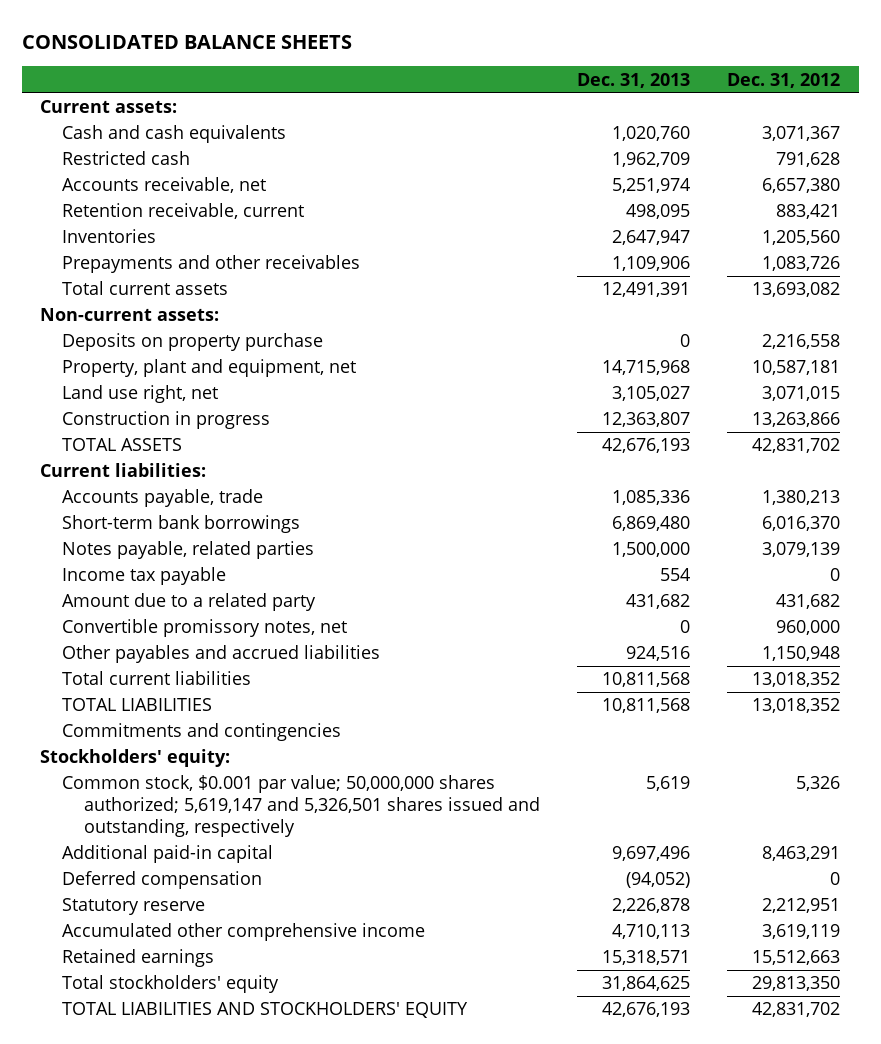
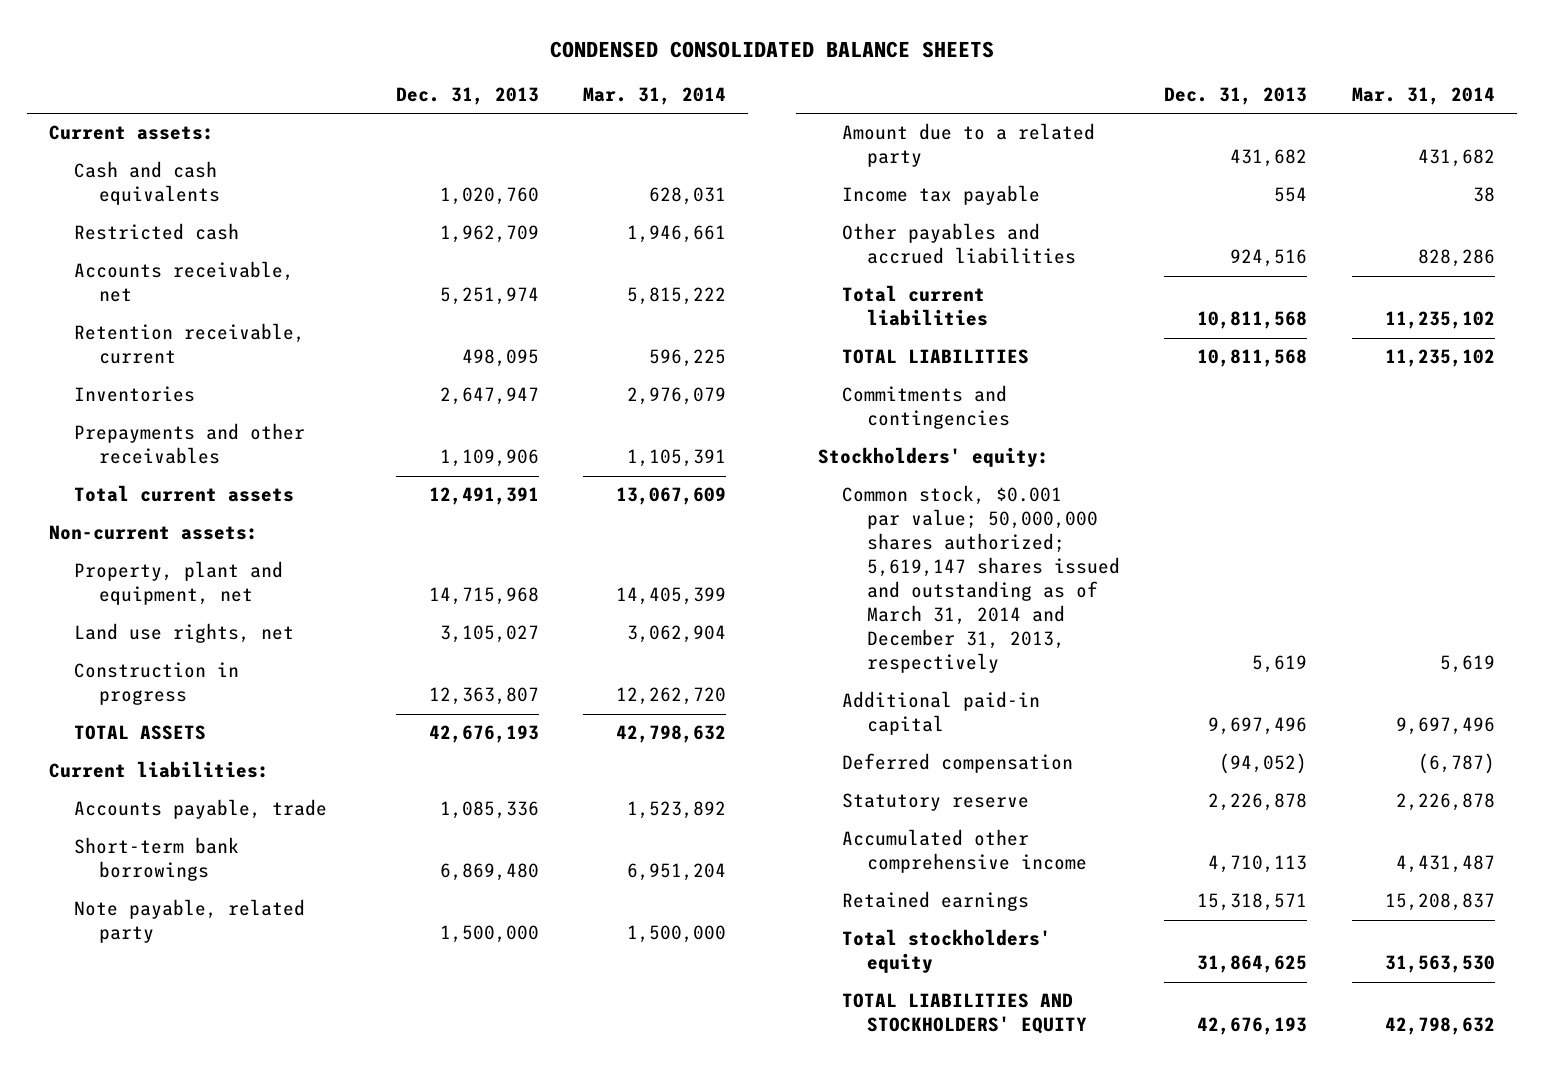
- CONSOLIDATED BALANCE SHEETS
+ CONDENSED CONSOLIDATED BALANCE SHEETS
- | Dec. 31, 2013 | Dec. 31, 2012
+ | Dec. 31, 2013 | Mar. 31, 2014
- Deposits on property purchase | 0 | 2,216,558
- Land use right, net | 3,105,027 | 3,071,015
+ Land use rights, net | 3,105,027 | 3,062,904
- Notes payable, related parties | 1,500,000 | 3,079,139
+ Note payable, related party | 1,500,000 | 1,500,000
- Convertible promissory notes, net | 0 | 960,000
moved down: Income tax payable | 554 | 38
- Common stock, $0.001 par value; 50,000,000 shares authorized; 5,619,147 and 5,326,501 shares issued and outstanding, respectively | 5,619 | 5,326
+ Common stock, $0.001 par value; 50,000,000 shares authorized; 5,619,147 shares issued and outstanding as of March 31, 2014 and December 31, 2013, respectively | 5,619 | 5,619

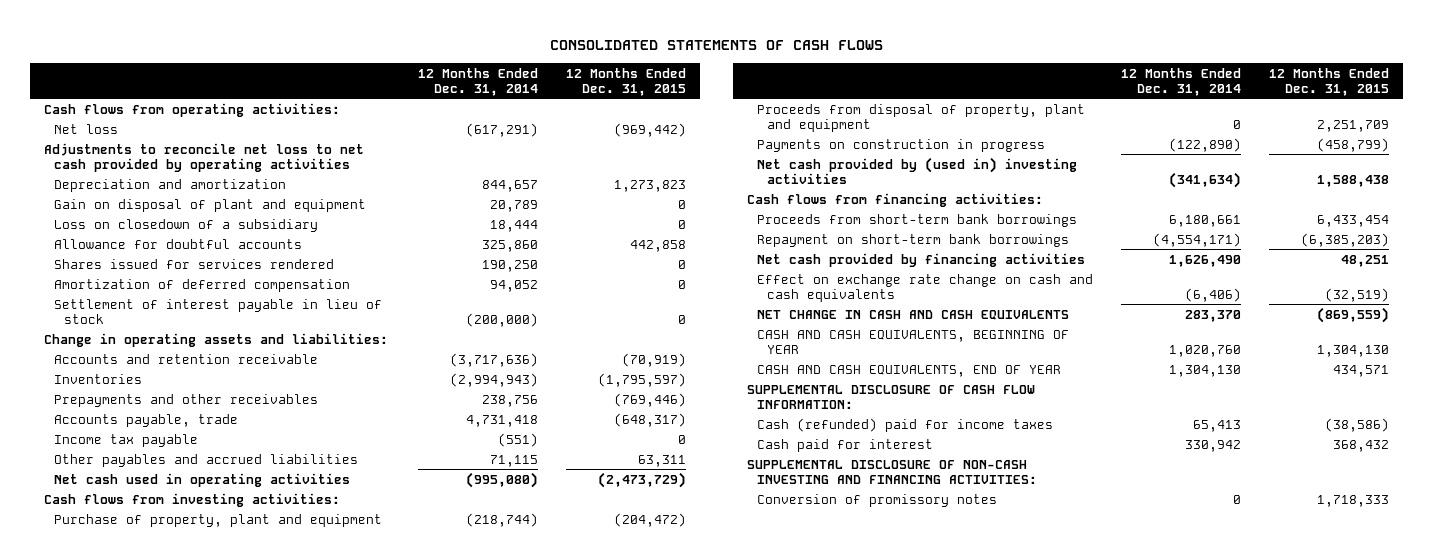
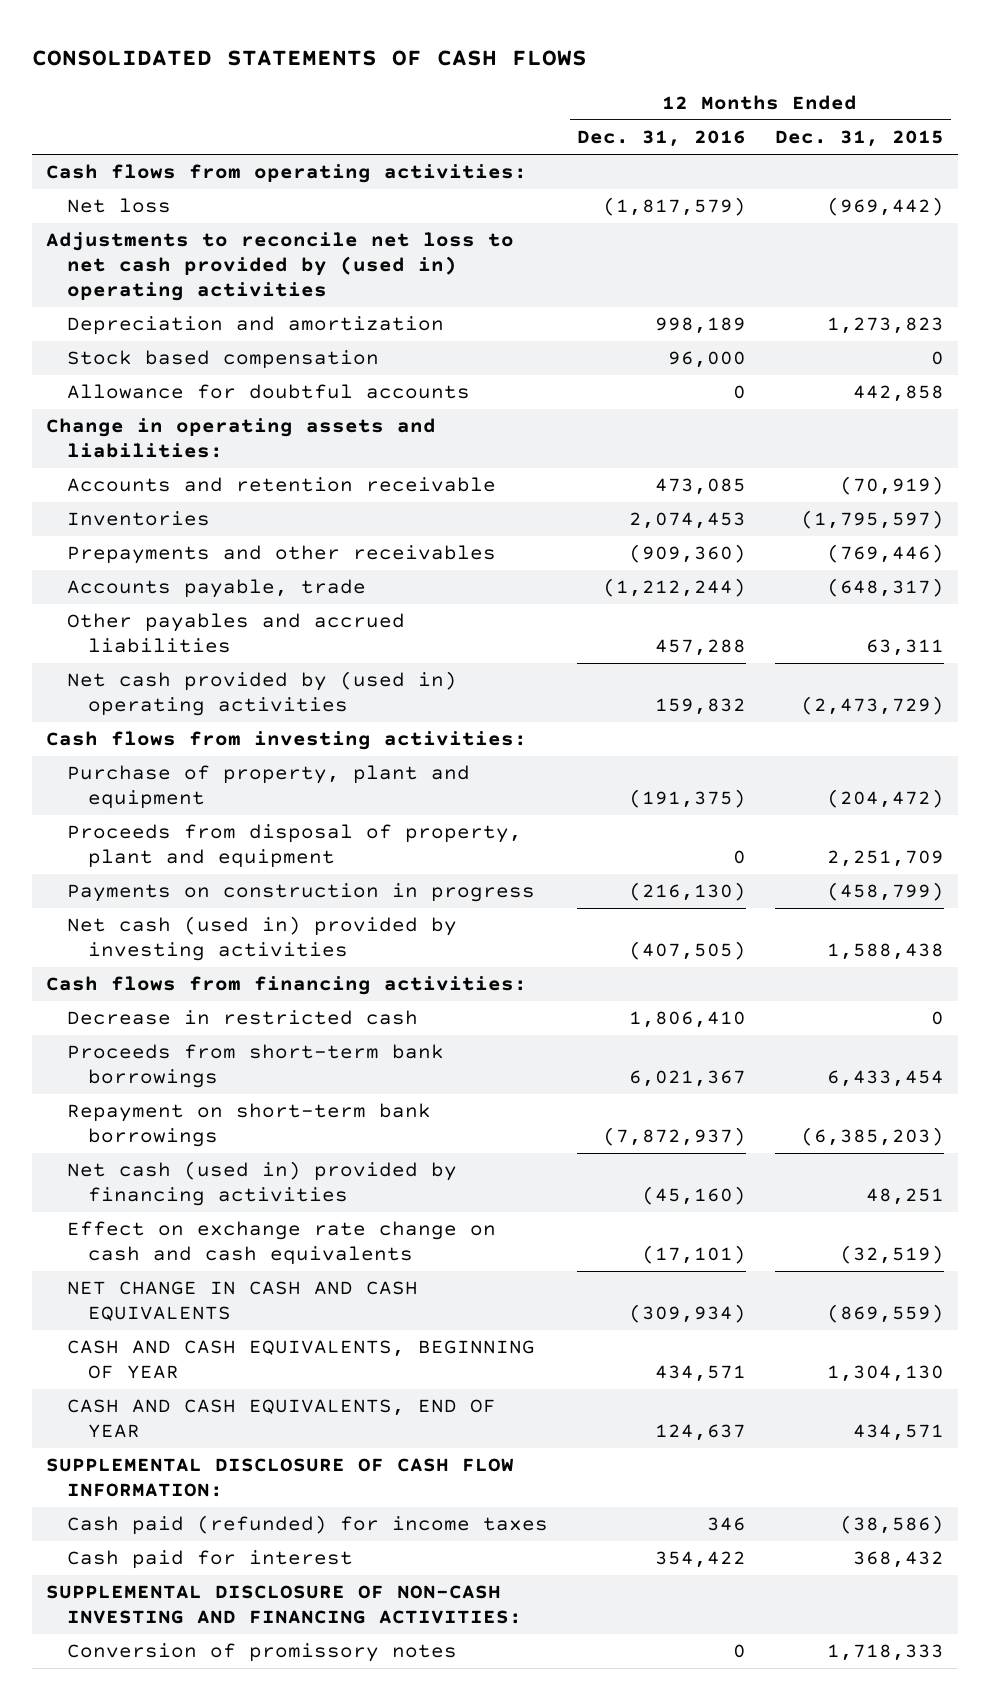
- | 12 Months Ended Dec. 31, 2014 | 12 Months Ended Dec. 31, 2015
+ | 12 Months Ended Dec. 31, 2016 | 12 Months Ended Dec. 31, 2015
- Adjustments to reconcile net loss to net cash provided by operating activities
+ Adjustments to reconcile net loss to net cash provided by (used in) operating activities
- Gain on disposal of plant and equipment | 20,789 | 0
- Loss on closedown of a subsidiary | 18,444 | 0
+ Stock based compensation | 96,000 | 0
- Shares issued for services rendered | 190,250 | 0
- Amortization of deferred compensation | 94,052 | 0
- Settlement of interest payable in lieu of stock | (200,000) | 0
- Income tax payable | (551) | 0
- Net cash used in operating activities | (995,080) | (2,473,729)
+ Net cash provided by (used in) operating activities | 159,832 | (2,473,729)
- Net cash provided by (used in) investing activities | (341,634) | 1,588,438
+ Net cash (used in) provided by investing activities | (407,505) | 1,588,438
+ Decrease in restricted cash | 1,806,410 | 0
- Net cash provided by financing activities | 1,626,490 | 48,251
+ Net cash (used in) provided by financing activities | (45,160) | 48,251
- Cash (refunded) paid for income taxes | 65,413 | (38,586)
+ Cash paid (refunded) for income taxes | 346 | (38,586)

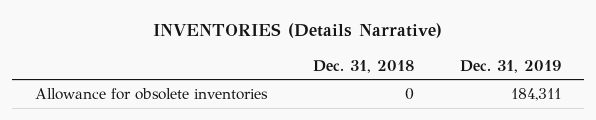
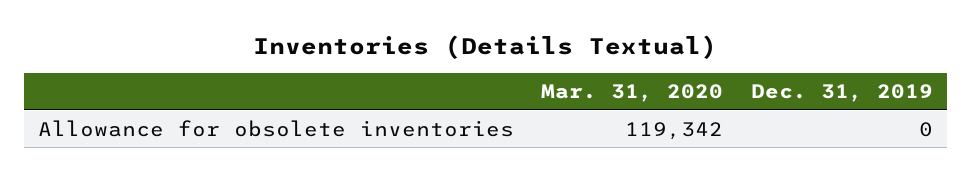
- INVENTORIES (Details Narrative)
+ Inventories (Details Textual)
- | Dec. 31, 2018 | Dec. 31, 2019
+ | Mar. 31, 2020 | Dec. 31, 2019
- Allowance for obsolete inventories | 0 | 184,311
+ Allowance for obsolete inventories | 119,342 | 0

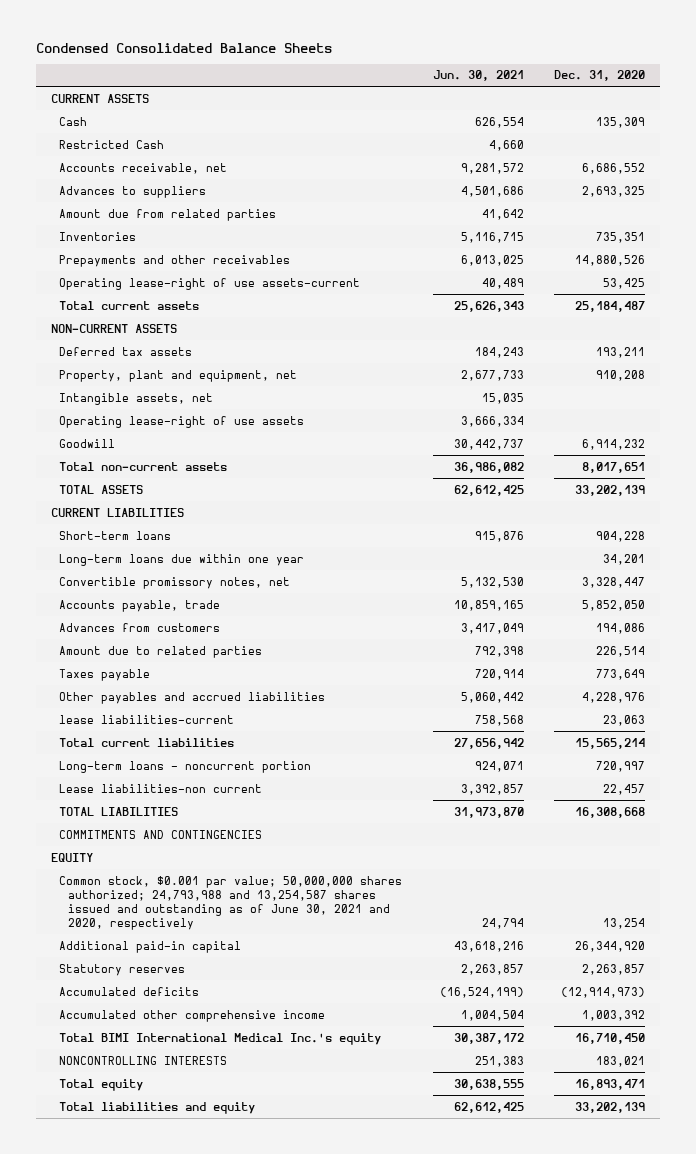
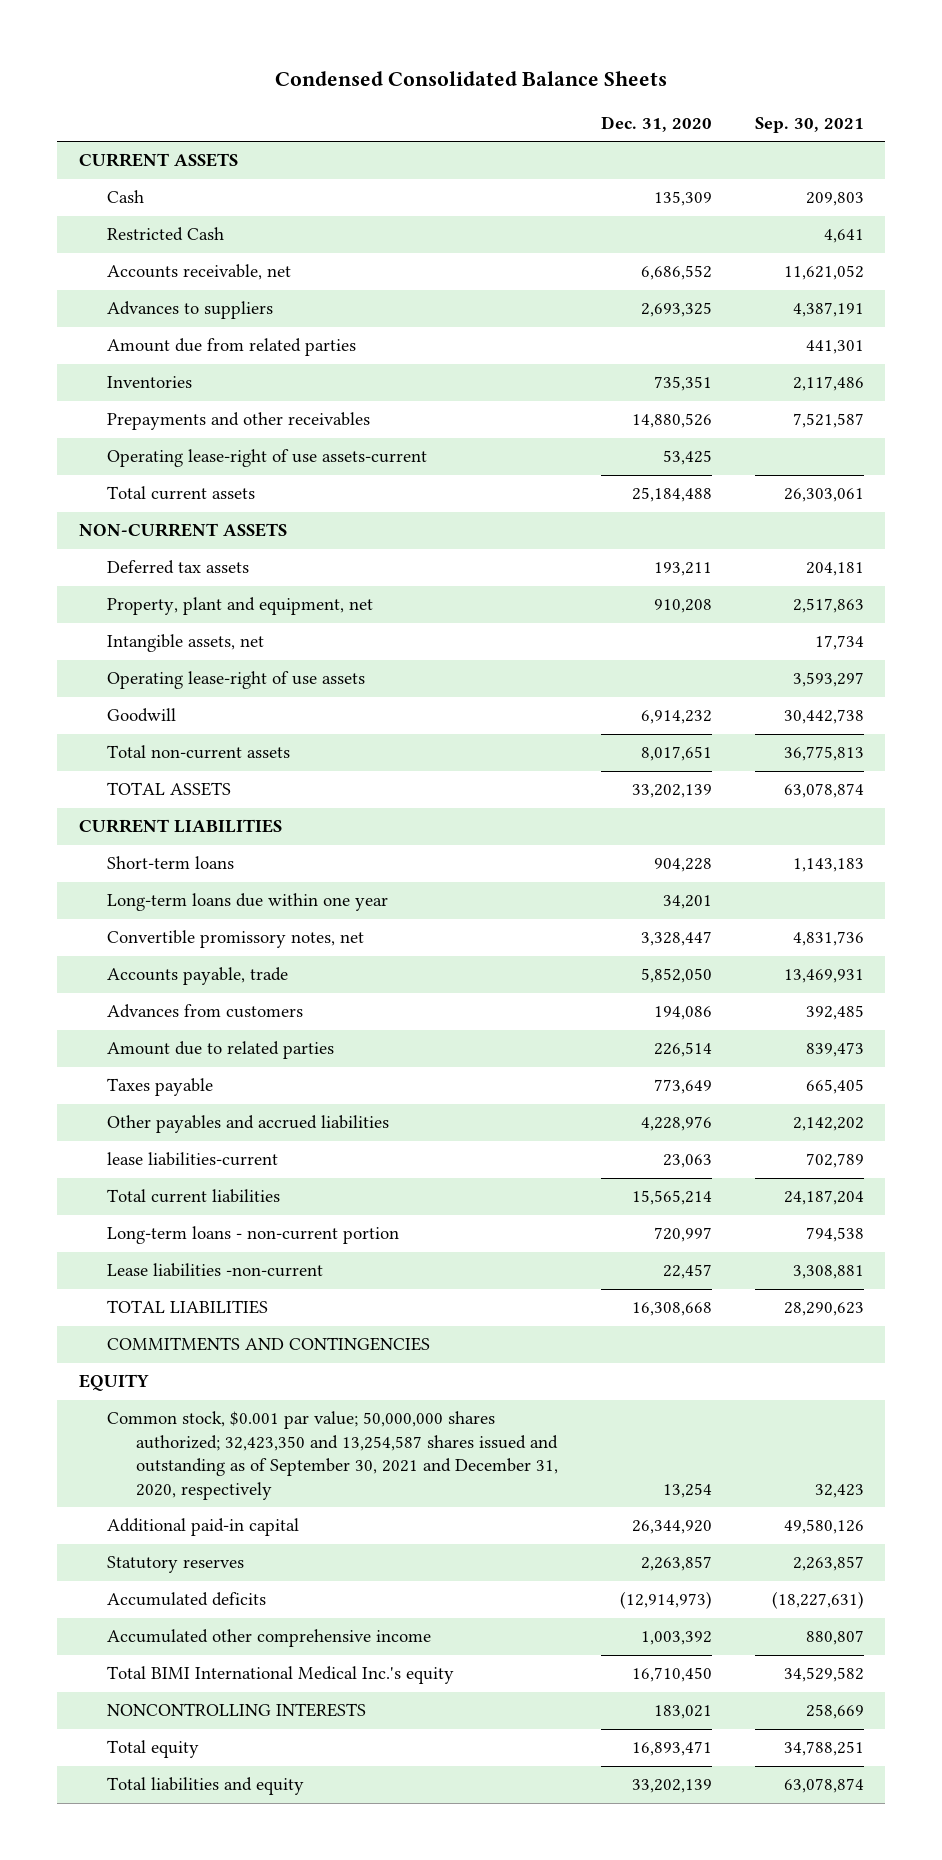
- | Jun. 30, 2021 | Dec. 31, 2020
+ | Dec. 31, 2020 | Sep. 30, 2021
- Total current assets | 25,626,343 | 25,184,487
+ Total current assets | 25,184,488 | 26,303,061
- Long-term loans - noncurrent portion | 924,071 | 720,997
- Lease liabilities-non current | 3,392,857 | 22,457
+ Long-term loans - non-current portion | 720,997 | 794,538
+ Lease liabilities -non-current | 22,457 | 3,308,881
- Common stock, $0.001 par value; 50,000,000 shares authorized; 24,793,988 and 13,254,587 shares issued and outstanding as of June 30, 2021 and 2020, respectively | 24,794 | 13,254
+ Common stock, $0.001 par value; 50,000,000 shares authorized; 32,423,350 and 13,254,587 shares issued and outstanding as of September 30, 2021 and December 31, 2020, respectively | 13,254 | 32,423

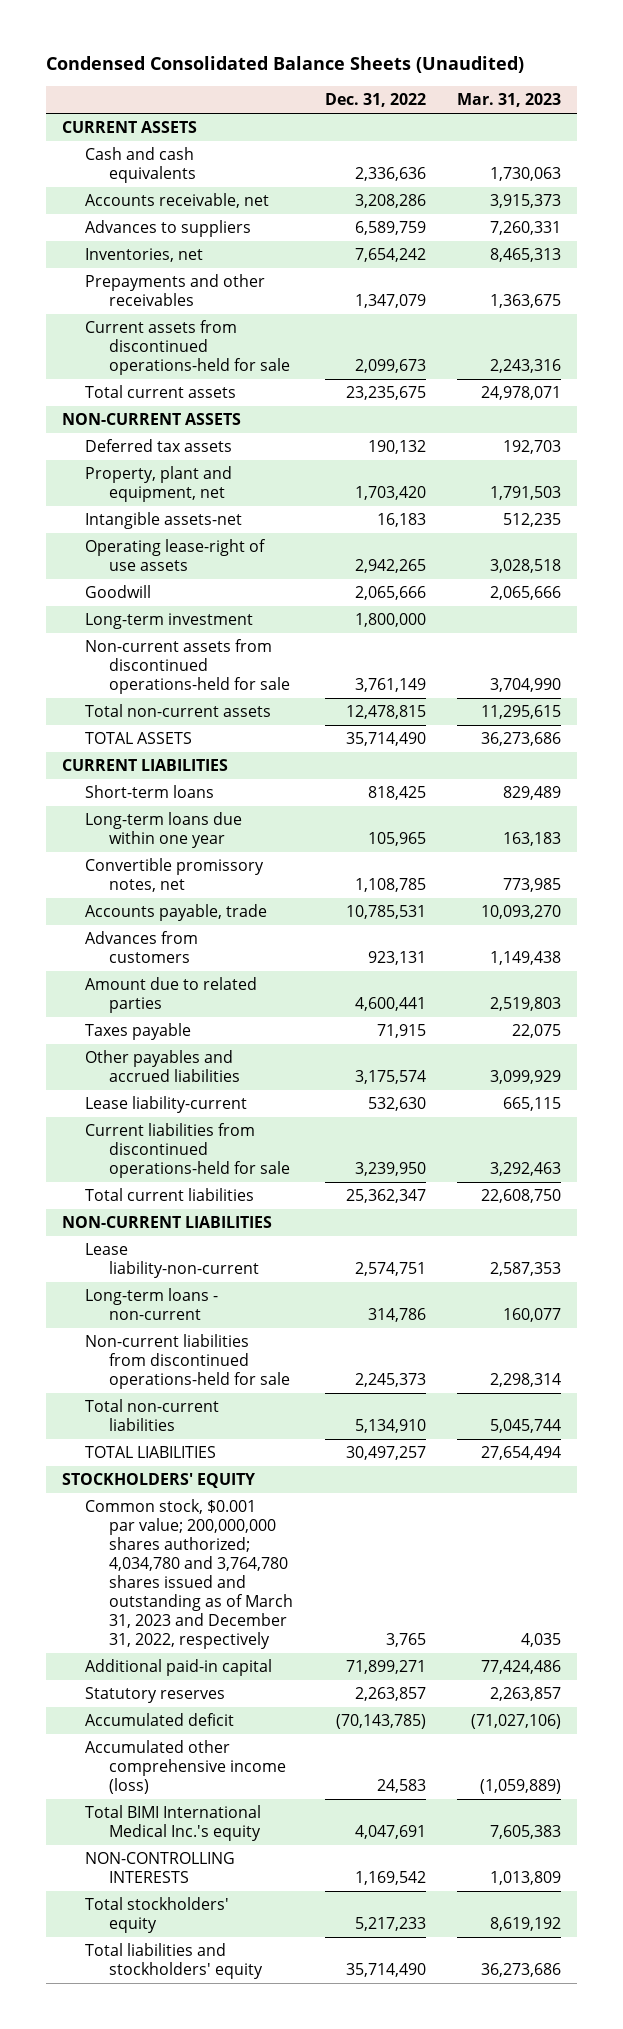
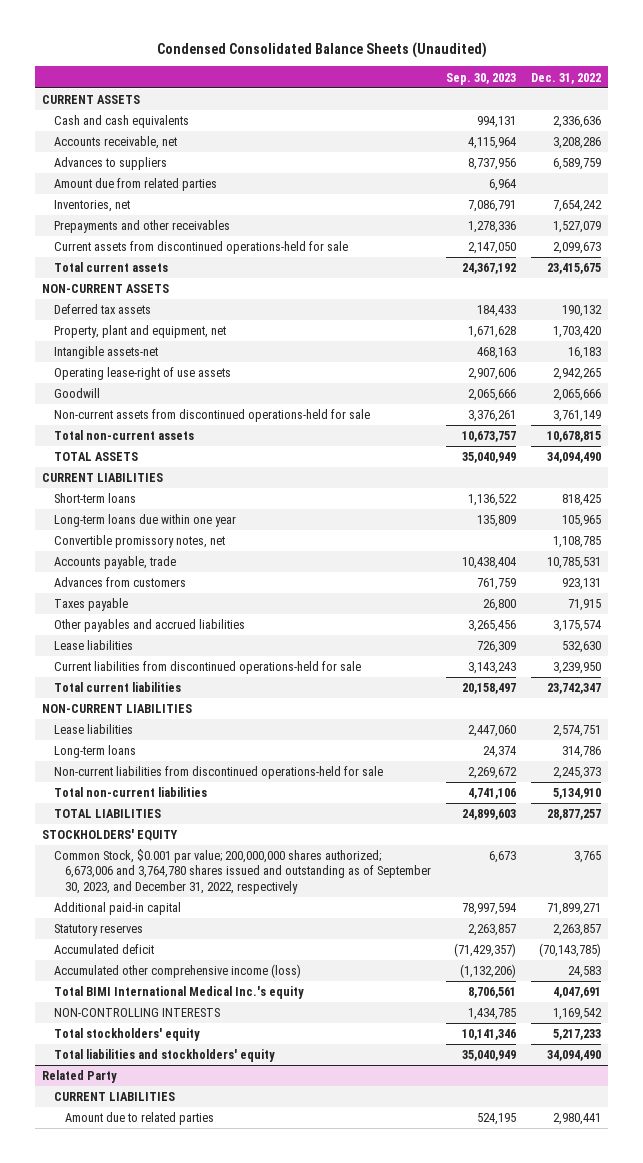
- | Dec. 31, 2022 | Mar. 31, 2023
+ | Sep. 30, 2023 | Dec. 31, 2022
+ Amount due from related parties | 6,964 |
- Prepayments and other receivables | 1,347,079 | 1,363,675
+ Prepayments and other receivables | 1,278,336 | 1,527,079
- Total current assets | 23,235,675 | 24,978,071
+ Total current assets | 24,367,192 | 23,415,675
- Long-term investment | 1,800,000 |
- Total non-current assets | 12,478,815 | 11,295,615
- TOTAL ASSETS | 35,714,490 | 36,273,686
+ Total non-current assets | 10,673,757 | 10,678,815
+ TOTAL ASSETS | 35,040,949 | 34,094,490
- Amount due to related parties | 4,600,441 | 2,519,803
- Lease liability-current | 532,630 | 665,115
+ Lease liabilities | 726,309 | 532,630
- Total current liabilities | 25,362,347 | 22,608,750
+ Total current liabilities | 20,158,497 | 23,742,347
- Lease liability-non-current | 2,574,751 | 2,587,353
- Long-term loans - non-current | 314,786 | 160,077
+ Lease liabilities | 2,447,060 | 2,574,751
+ Long-term loans | 24,374 | 314,786
- TOTAL LIABILITIES | 30,497,257 | 27,654,494
+ TOTAL LIABILITIES | 24,899,603 | 28,877,257
- Common stock, $0.001 par value; 200,000,000 shares authorized; 4,034,780 and 3,764,780 shares issued and outstanding as of March 31, 2023 and December 31, 2022, respectively | 3,765 | 4,035
+ Common Stock, $0.001 par value; 200,000,000 shares authorized; 6,673,006 and 3,764,780 shares issued and outstanding as of September 30, 2023, and December 31, 2022, respectively | 6,673 | 3,765
- Total liabilities and stockholders' equity | 35,714,490 | 36,273,686
+ Total liabilities and stockholders' equity | 35,040,949 | 34,094,490
+ Related Party
+ CURRENT LIABILITIES
+ Amount due to related parties | 524,195 | 2,980,441

